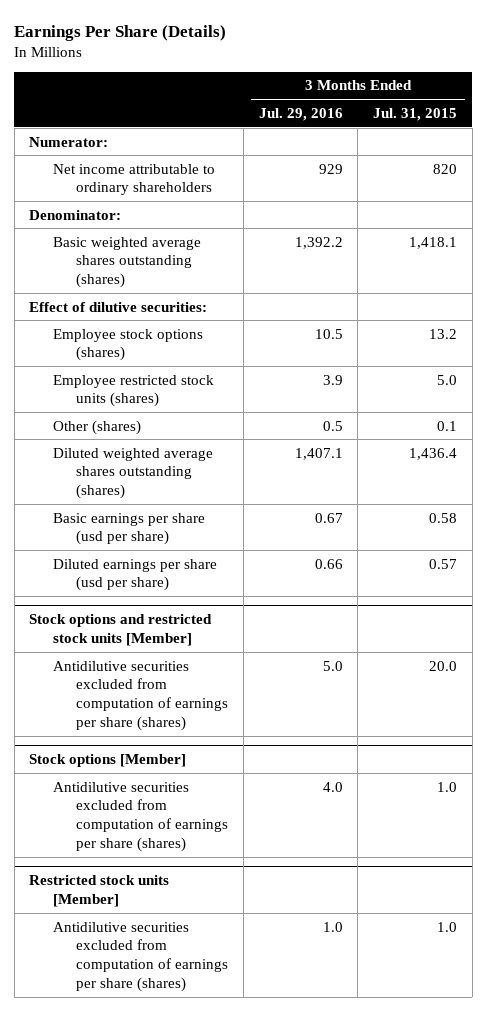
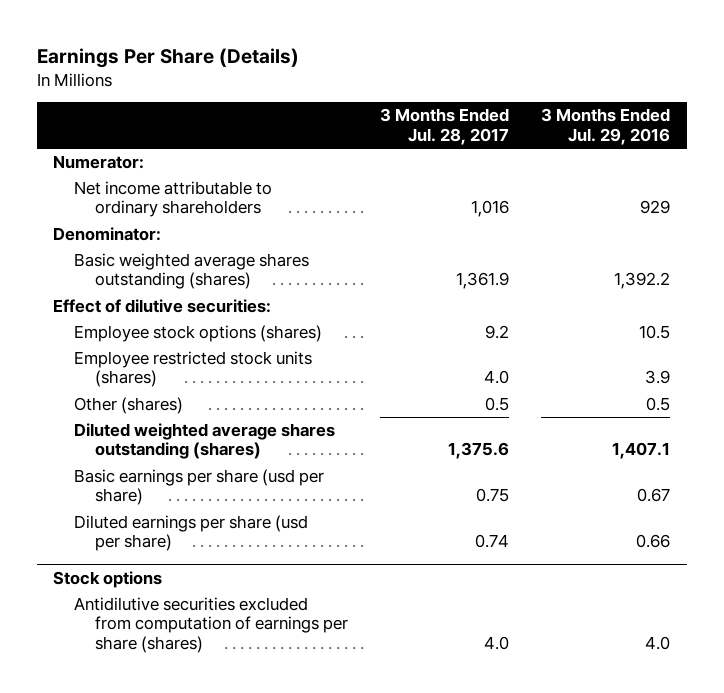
- | 3 Months Ended Jul. 29, 2016 | 3 Months Ended Jul. 31, 2015
+ | 3 Months Ended Jul. 28, 2017 | 3 Months Ended Jul. 29, 2016
- Stock options and restricted stock units [Member]
- Antidilutive securities excluded from computation of earnings per share (shares) | 5.0 | 20.0
- Stock options [Member]
+ Stock options
- Restricted stock units [Member]
- Antidilutive securities excluded from computation of earnings per share (shares) | 1.0 | 1.0

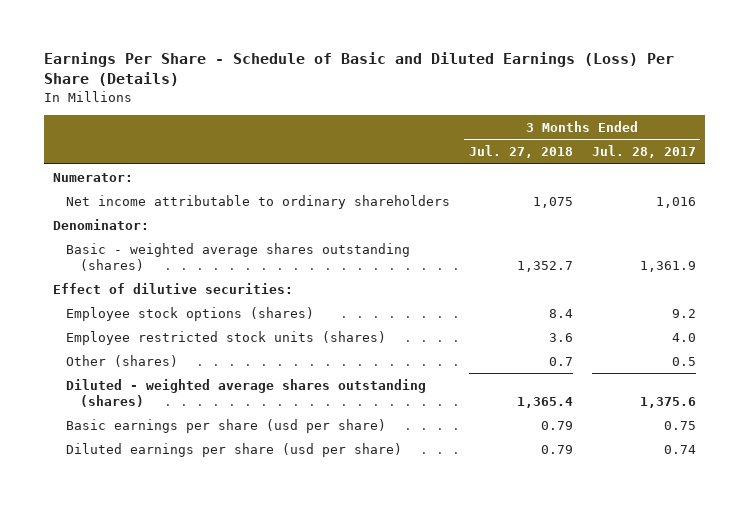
- Earnings Per Share (Details)
+ Earnings Per Share - Schedule of Basic and Diluted Earnings (Loss) Per Share (Details)
- | 3 Months Ended Jul. 28, 2017 | 3 Months Ended Jul. 29, 2016
+ | 3 Months Ended Jul. 27, 2018 | 3 Months Ended Jul. 28, 2017
- Basic weighted average shares outstanding (shares) | 1,361.9 | 1,392.2
+ Basic - weighted average shares outstanding (shares) | 1,352.7 | 1,361.9
- Diluted weighted average shares outstanding (shares) | 1,375.6 | 1,407.1
+ Diluted - weighted average shares outstanding (shares) | 1,365.4 | 1,375.6
- Stock options
- Antidilutive securities excluded from computation of earnings per share (shares) | 4.0 | 4.0

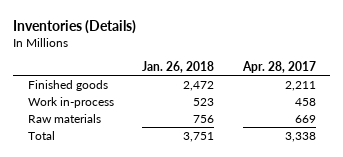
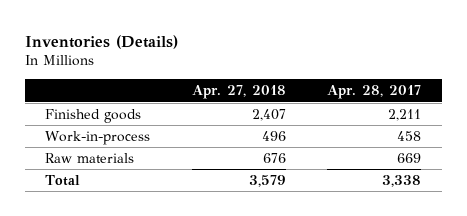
- | Jan. 26, 2018 | Apr. 28, 2017
+ | Apr. 27, 2018 | Apr. 28, 2017
- Work in-process | 523 | 458
+ Work-in-process | 496 | 458

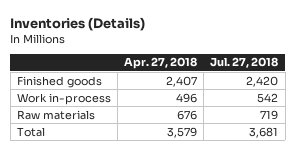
- | Apr. 27, 2018 | Apr. 28, 2017
+ | Apr. 27, 2018 | Jul. 27, 2018
- Work-in-process | 496 | 458
+ Work in-process | 496 | 542

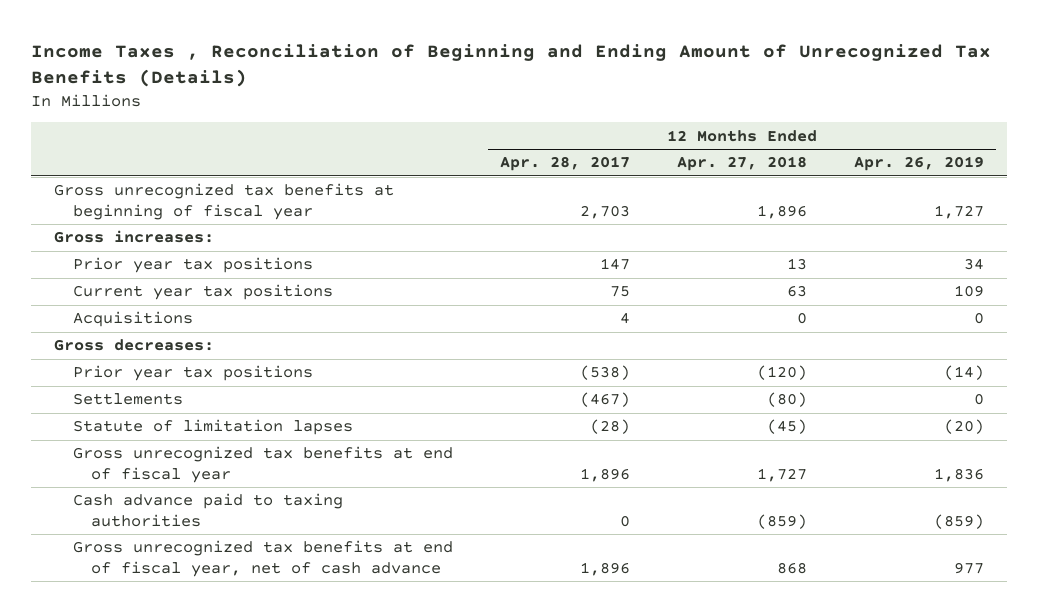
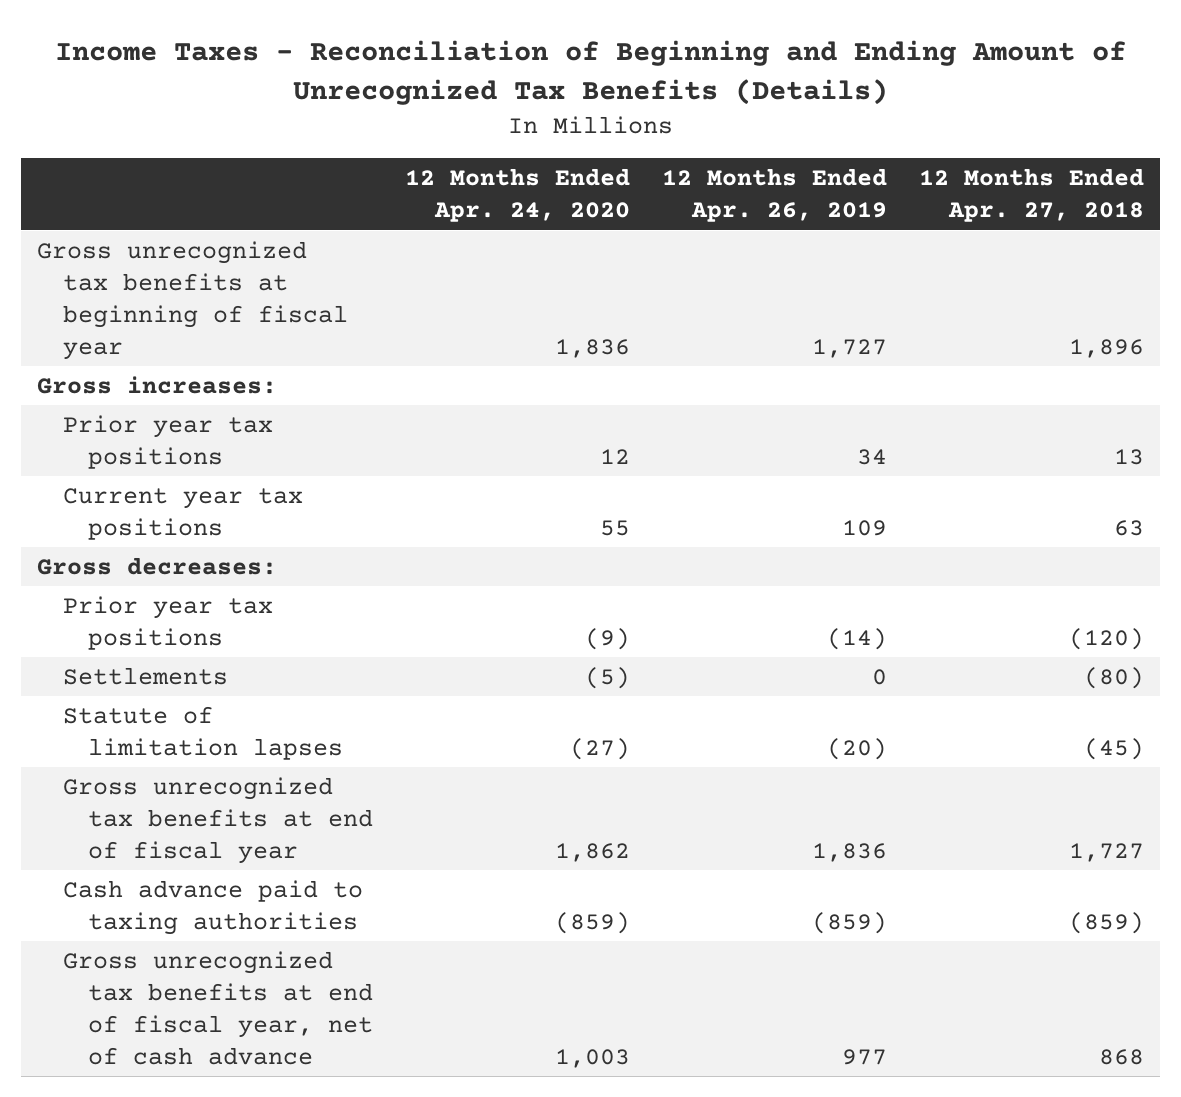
- Income Taxes , Reconciliation of Beginning and Ending Amount of Unrecognized Tax Benefits (Details)
+ Income Taxes - Reconciliation of Beginning and Ending Amount of Unrecognized Tax Benefits (Details)
- | 12 Months Ended Apr. 28, 2017 | 12 Months Ended Apr. 27, 2018 | 12 Months Ended Apr. 26, 2019
+ | 12 Months Ended Apr. 24, 2020 | 12 Months Ended Apr. 26, 2019 | 12 Months Ended Apr. 27, 2018
- Acquisitions | 4 | 0 | 0

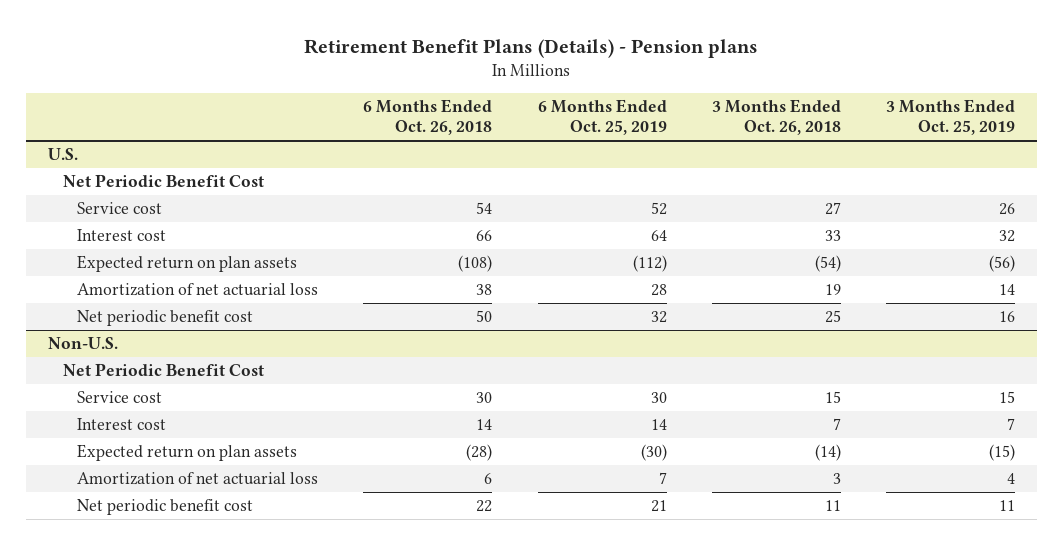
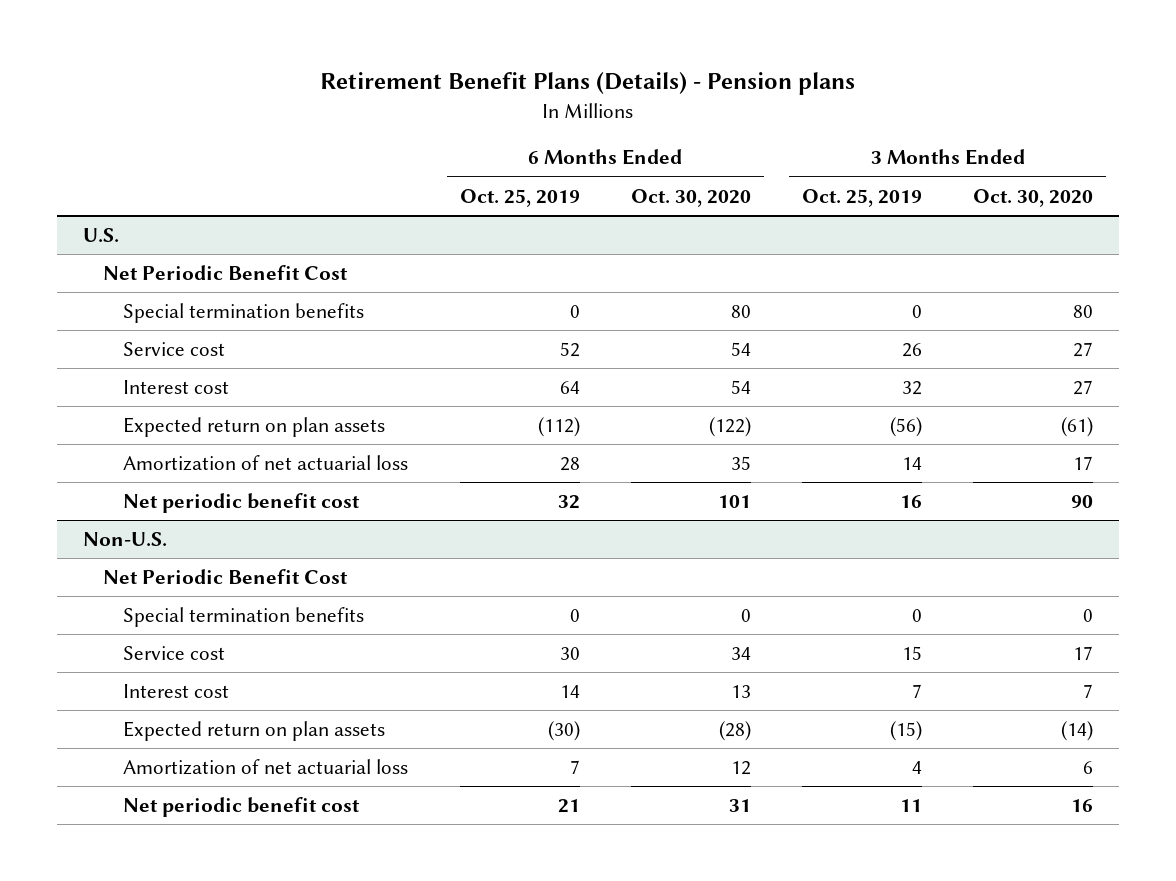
- | 6 Months Ended Oct. 26, 2018 | 6 Months Ended Oct. 25, 2019 | 3 Months Ended Oct. 26, 2018 | 3 Months Ended Oct. 25, 2019
+ | 6 Months Ended Oct. 25, 2019 | 6 Months Ended Oct. 30, 2020 | 3 Months Ended Oct. 25, 2019 | 3 Months Ended Oct. 30, 2020
@ U.S.
+ Special termination benefits | 0 | 80 | 0 | 80
@ Non-U.S.
+ Special termination benefits | 0 | 0 | 0 | 0

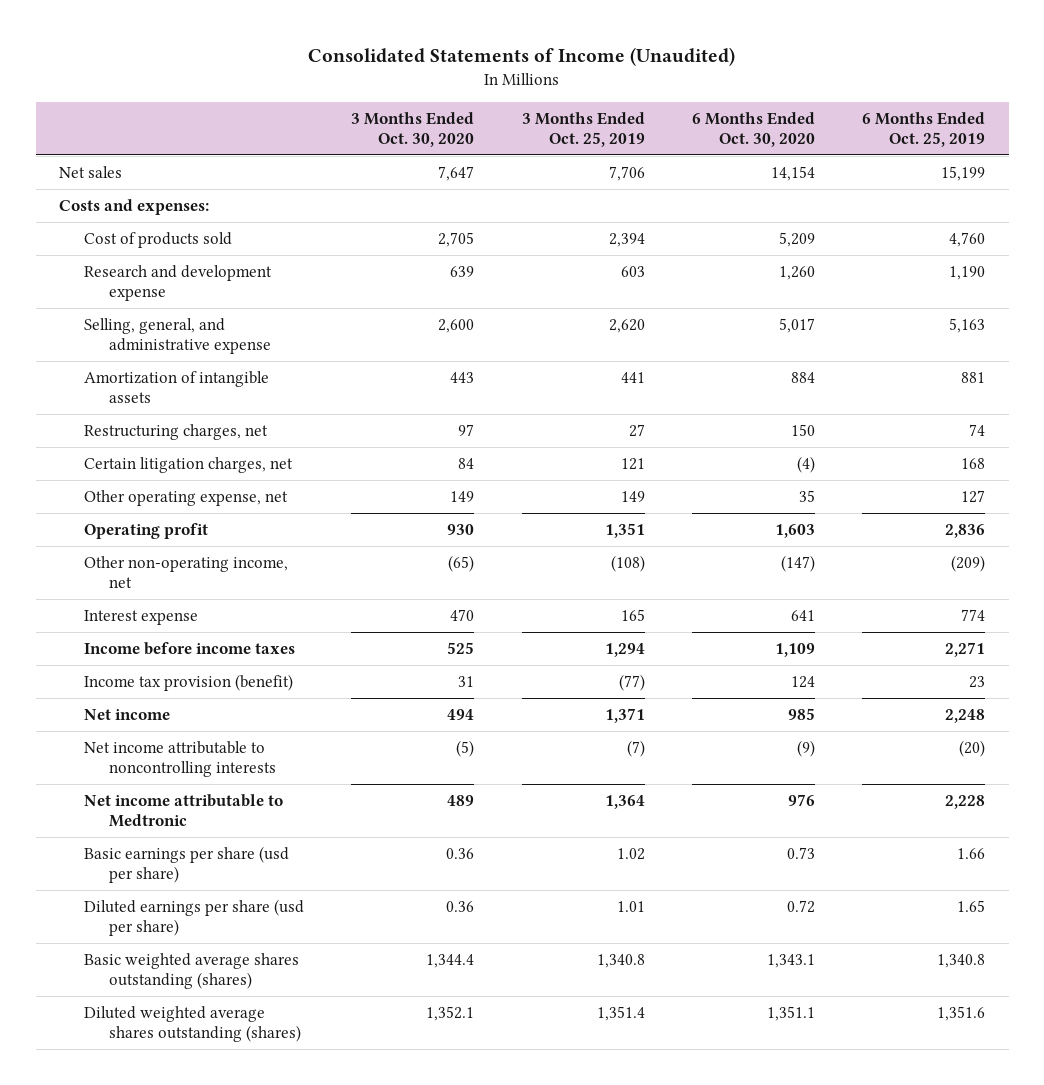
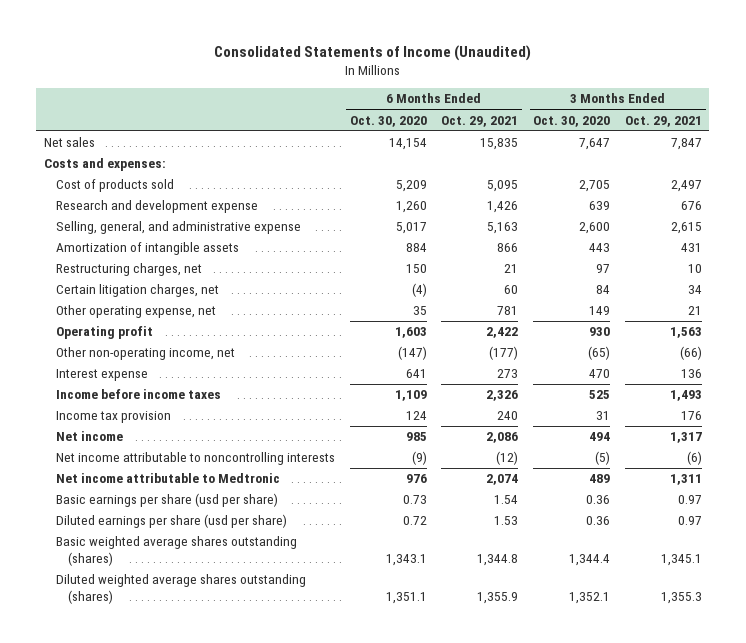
- | 3 Months Ended Oct. 30, 2020 | 3 Months Ended Oct. 25, 2019 | 6 Months Ended Oct. 30, 2020 | 6 Months Ended Oct. 25, 2019
+ | 6 Months Ended Oct. 30, 2020 | 6 Months Ended Oct. 29, 2021 | 3 Months Ended Oct. 30, 2020 | 3 Months Ended Oct. 29, 2021
- Income tax provision (benefit) | 31 | (77) | 124 | 23
+ Income tax provision | 124 | 240 | 31 | 176

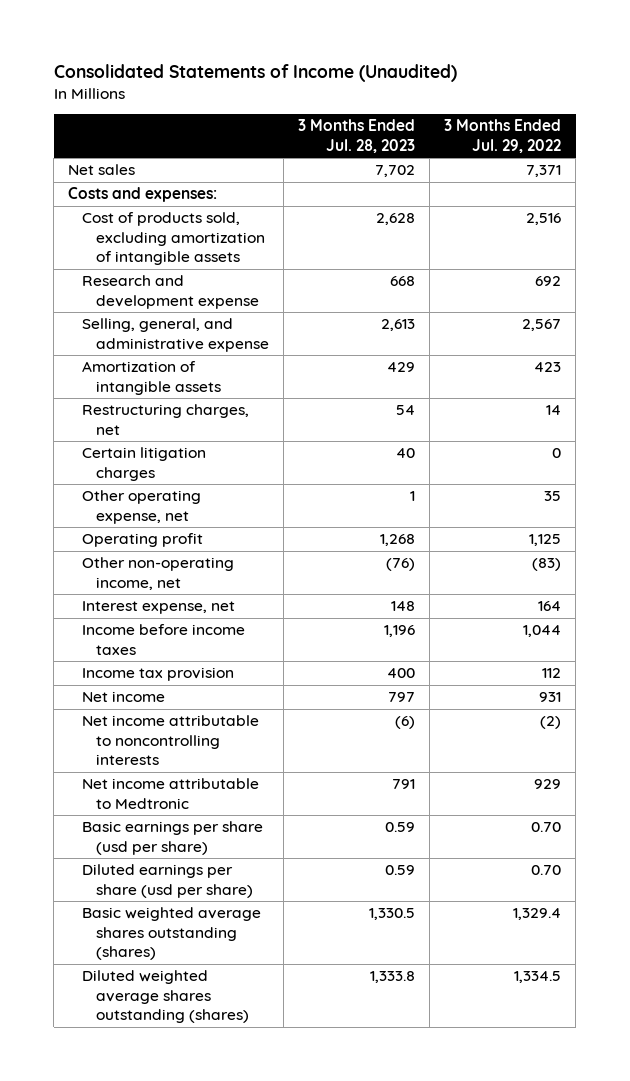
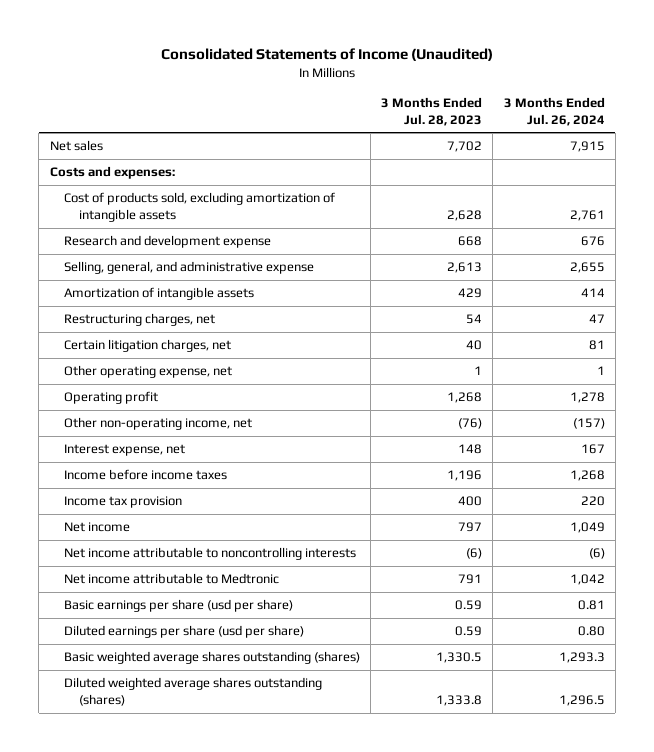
- | 3 Months Ended Jul. 28, 2023 | 3 Months Ended Jul. 29, 2022
+ | 3 Months Ended Jul. 28, 2023 | 3 Months Ended Jul. 26, 2024
- Certain litigation charges | 40 | 0
+ Certain litigation charges, net | 40 | 81

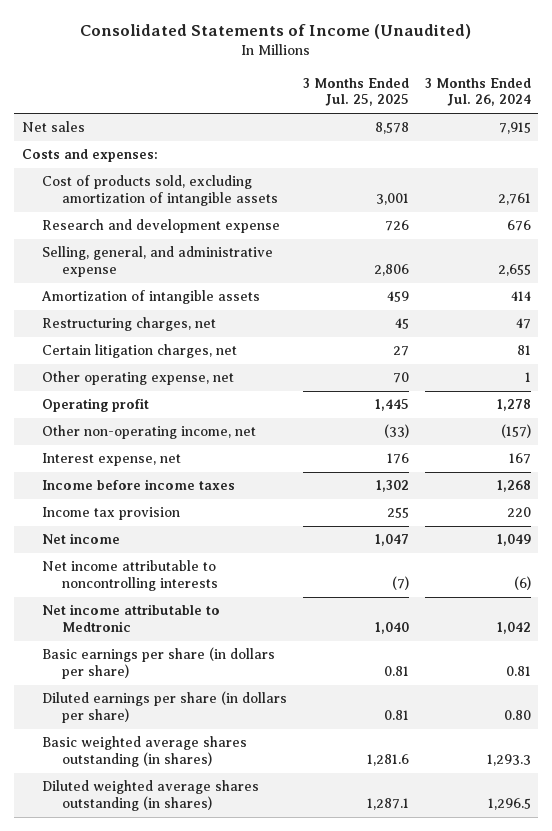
- | 3 Months Ended Jul. 28, 2023 | 3 Months Ended Jul. 26, 2024
+ | 3 Months Ended Jul. 25, 2025 | 3 Months Ended Jul. 26, 2024
- Basic earnings per share (usd per share) | 0.59 | 0.81
- Diluted earnings per share (usd per share) | 0.59 | 0.80
- Basic weighted average shares outstanding (shares) | 1,330.5 | 1,293.3
- Diluted weighted average shares outstanding (shares) | 1,333.8 | 1,296.5
+ Basic earnings per share (in dollars per share) | 0.81 | 0.81
+ Diluted earnings per share (in dollars per share) | 0.81 | 0.80
+ Basic weighted average shares outstanding (in shares) | 1,281.6 | 1,293.3
+ Diluted weighted average shares outstanding (in shares) | 1,287.1 | 1,296.5

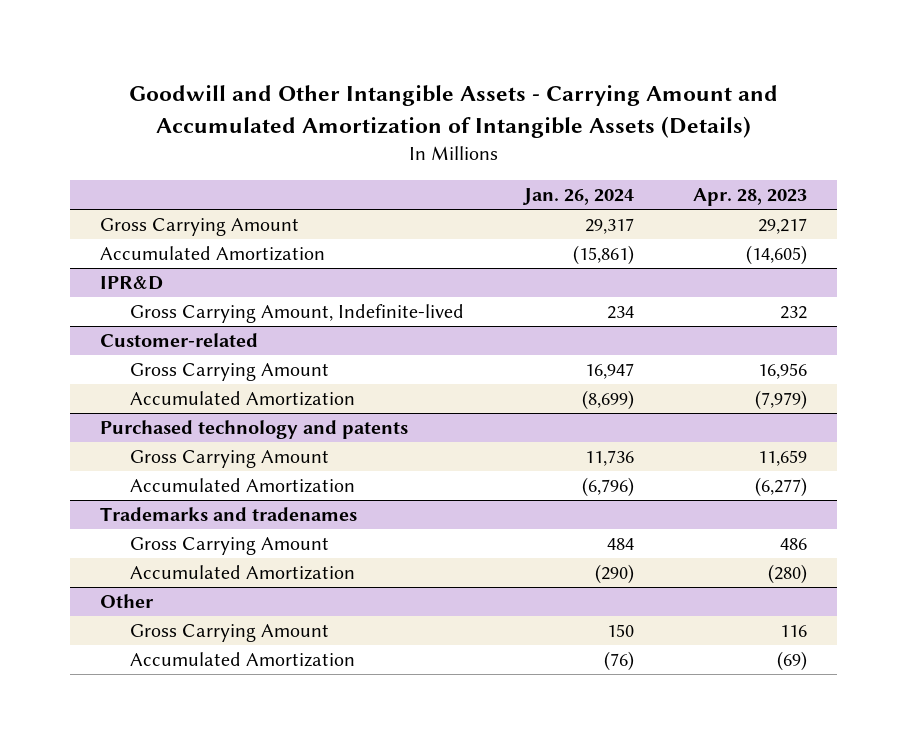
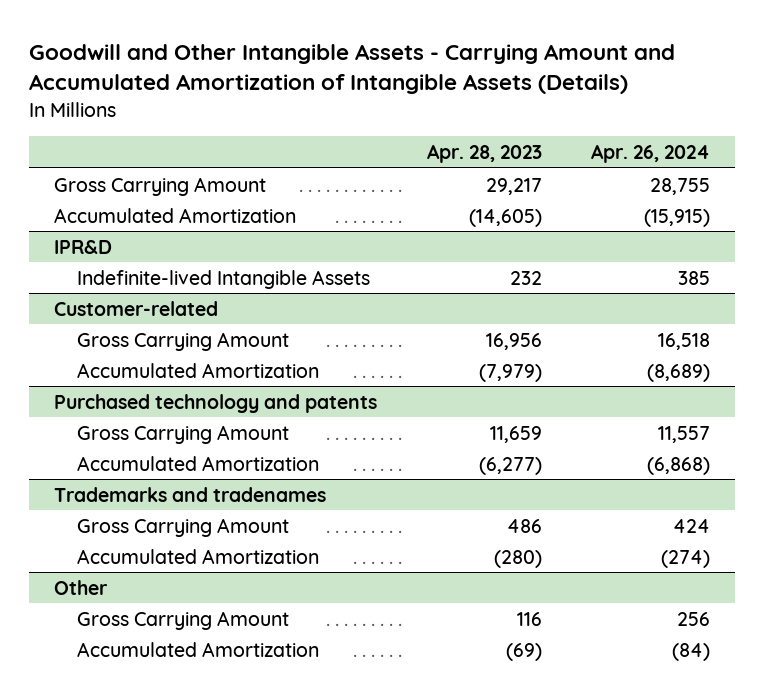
- | Jan. 26, 2024 | Apr. 28, 2023
+ | Apr. 28, 2023 | Apr. 26, 2024
@ IPR&D
- Gross Carrying Amount, Indefinite-lived | 234 | 232
+ Indefinite-lived Intangible Assets | 232 | 385

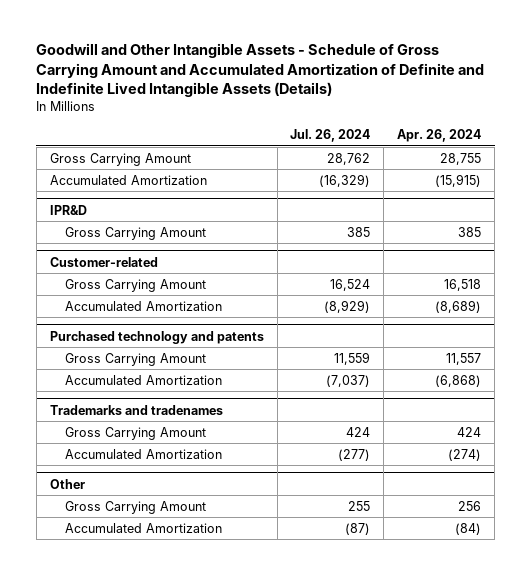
- Goodwill and Other Intangible Assets - Carrying Amount and Accumulated Amortization of Intangible Assets (Details)
+ Goodwill and Other Intangible Assets - Schedule of Gross Carrying Amount and Accumulated Amortization of Definite and Indefinite Lived Intangible Assets (Details)
- | Apr. 28, 2023 | Apr. 26, 2024
+ | Jul. 26, 2024 | Apr. 26, 2024
@ IPR&D
- Indefinite-lived Intangible Assets | 232 | 385
+ Gross Carrying Amount | 385 | 385

